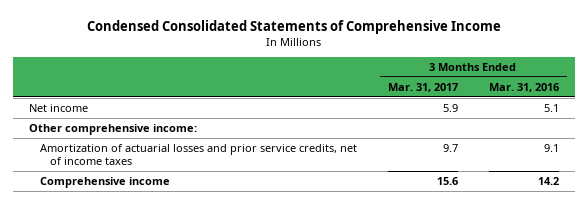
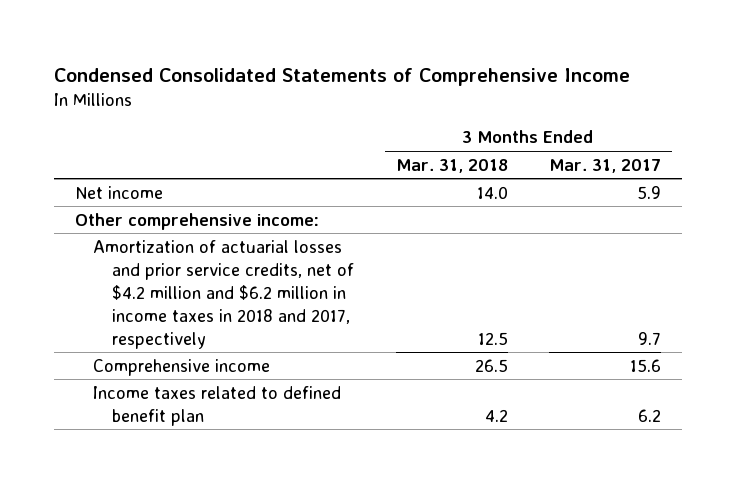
- | 3 Months Ended Mar. 31, 2017 | 3 Months Ended Mar. 31, 2016
+ | 3 Months Ended Mar. 31, 2018 | 3 Months Ended Mar. 31, 2017
- Amortization of actuarial losses and prior service credits, net of income taxes | 9.7 | 9.1
+ Amortization of actuarial losses and prior service credits, net of $4.2 million and $6.2 million in income taxes in 2018 and 2017, respectively | 12.5 | 9.7
+ Income taxes related to defined benefit plan | 4.2 | 6.2

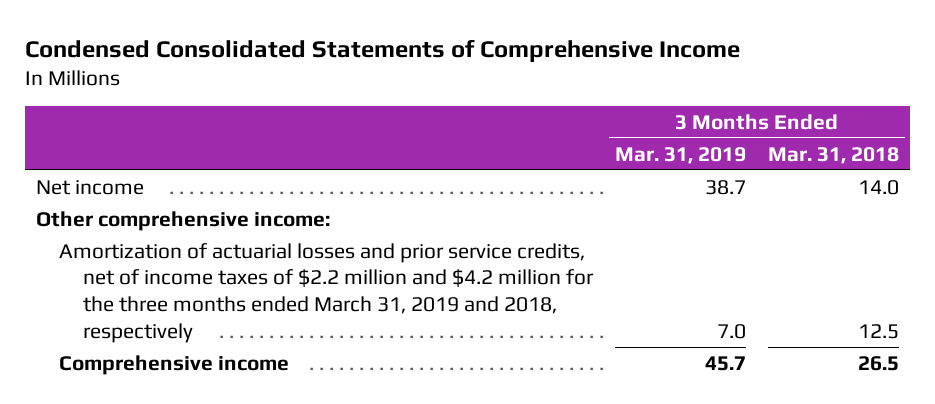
- | 3 Months Ended Mar. 31, 2018 | 3 Months Ended Mar. 31, 2017
+ | 3 Months Ended Mar. 31, 2019 | 3 Months Ended Mar. 31, 2018
- Amortization of actuarial losses and prior service credits, net of $4.2 million and $6.2 million in income taxes in 2018 and 2017, respectively | 12.5 | 9.7
+ Amortization of actuarial losses and prior service credits, net of income taxes of $2.2 million and $4.2 million for the three months ended March 31, 2019 and 2018, respectively | 7.0 | 12.5
- Income taxes related to defined benefit plan | 4.2 | 6.2

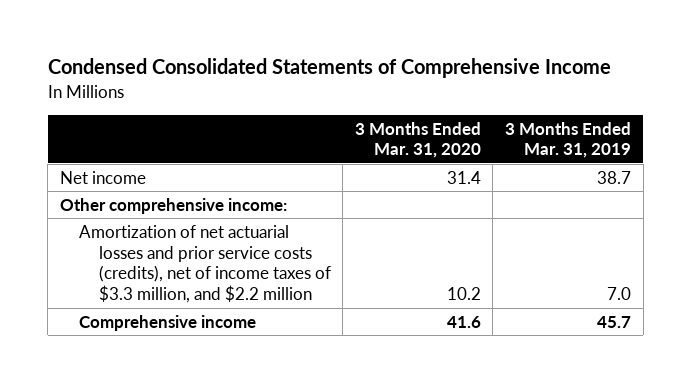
- | 3 Months Ended Mar. 31, 2019 | 3 Months Ended Mar. 31, 2018
+ | 3 Months Ended Mar. 31, 2020 | 3 Months Ended Mar. 31, 2019
- Amortization of actuarial losses and prior service credits, net of income taxes of $2.2 million and $4.2 million for the three months ended March 31, 2019 and 2018, respectively | 7.0 | 12.5
+ Amortization of net actuarial losses and prior service costs (credits), net of income taxes of $3.3 million, and $2.2 million | 10.2 | 7.0

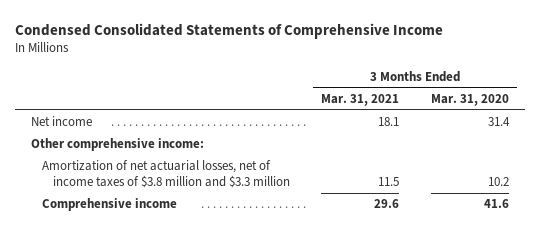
- | 3 Months Ended Mar. 31, 2020 | 3 Months Ended Mar. 31, 2019
+ | 3 Months Ended Mar. 31, 2021 | 3 Months Ended Mar. 31, 2020
- Amortization of net actuarial losses and prior service costs (credits), net of income taxes of $3.3 million, and $2.2 million | 10.2 | 7.0
+ Amortization of net actuarial losses, net of income taxes of $3.8 million and $3.3 million | 11.5 | 10.2

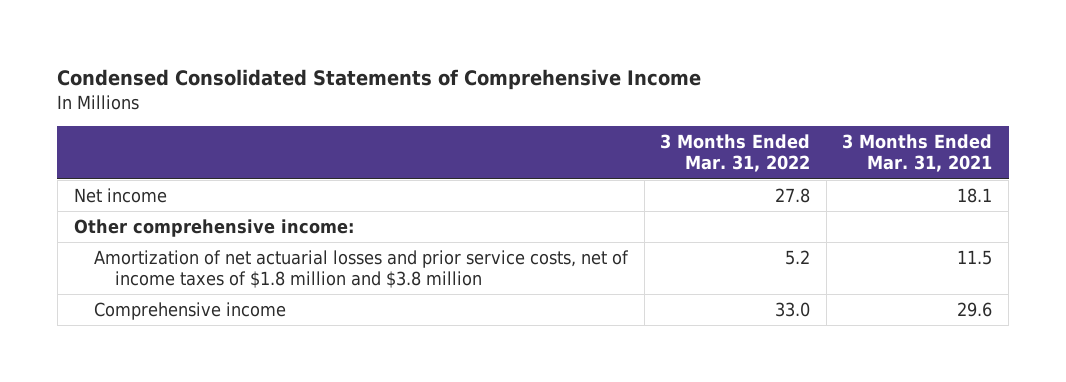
- | 3 Months Ended Mar. 31, 2021 | 3 Months Ended Mar. 31, 2020
+ | 3 Months Ended Mar. 31, 2022 | 3 Months Ended Mar. 31, 2021
- Amortization of net actuarial losses, net of income taxes of $3.8 million and $3.3 million | 11.5 | 10.2
+ Amortization of net actuarial losses and prior service costs, net of income taxes of $1.8 million and $3.8 million | 5.2 | 11.5

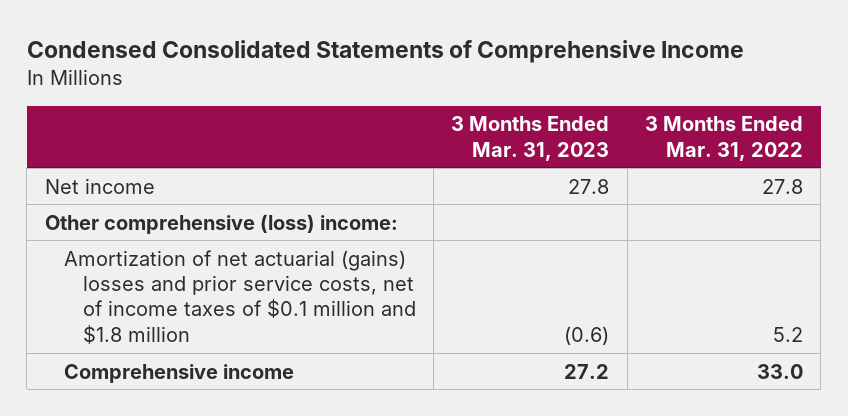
- | 3 Months Ended Mar. 31, 2022 | 3 Months Ended Mar. 31, 2021
+ | 3 Months Ended Mar. 31, 2023 | 3 Months Ended Mar. 31, 2022
- Other comprehensive income:
- Amortization of net actuarial losses and prior service costs, net of income taxes of $1.8 million and $3.8 million | 5.2 | 11.5
+ Other comprehensive (loss) income:
+ Amortization of net actuarial (gains) losses and prior service costs, net of income taxes of $0.1 million and $1.8 million | (0.6) | 5.2

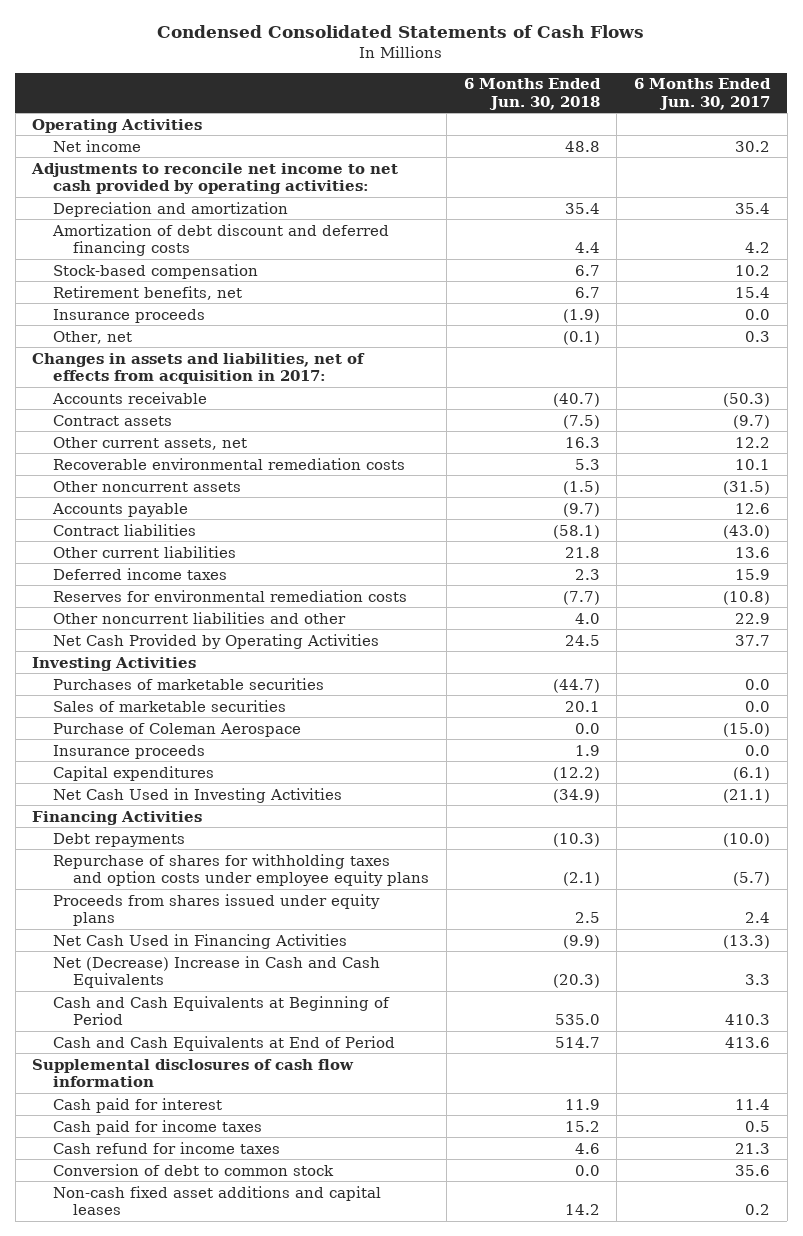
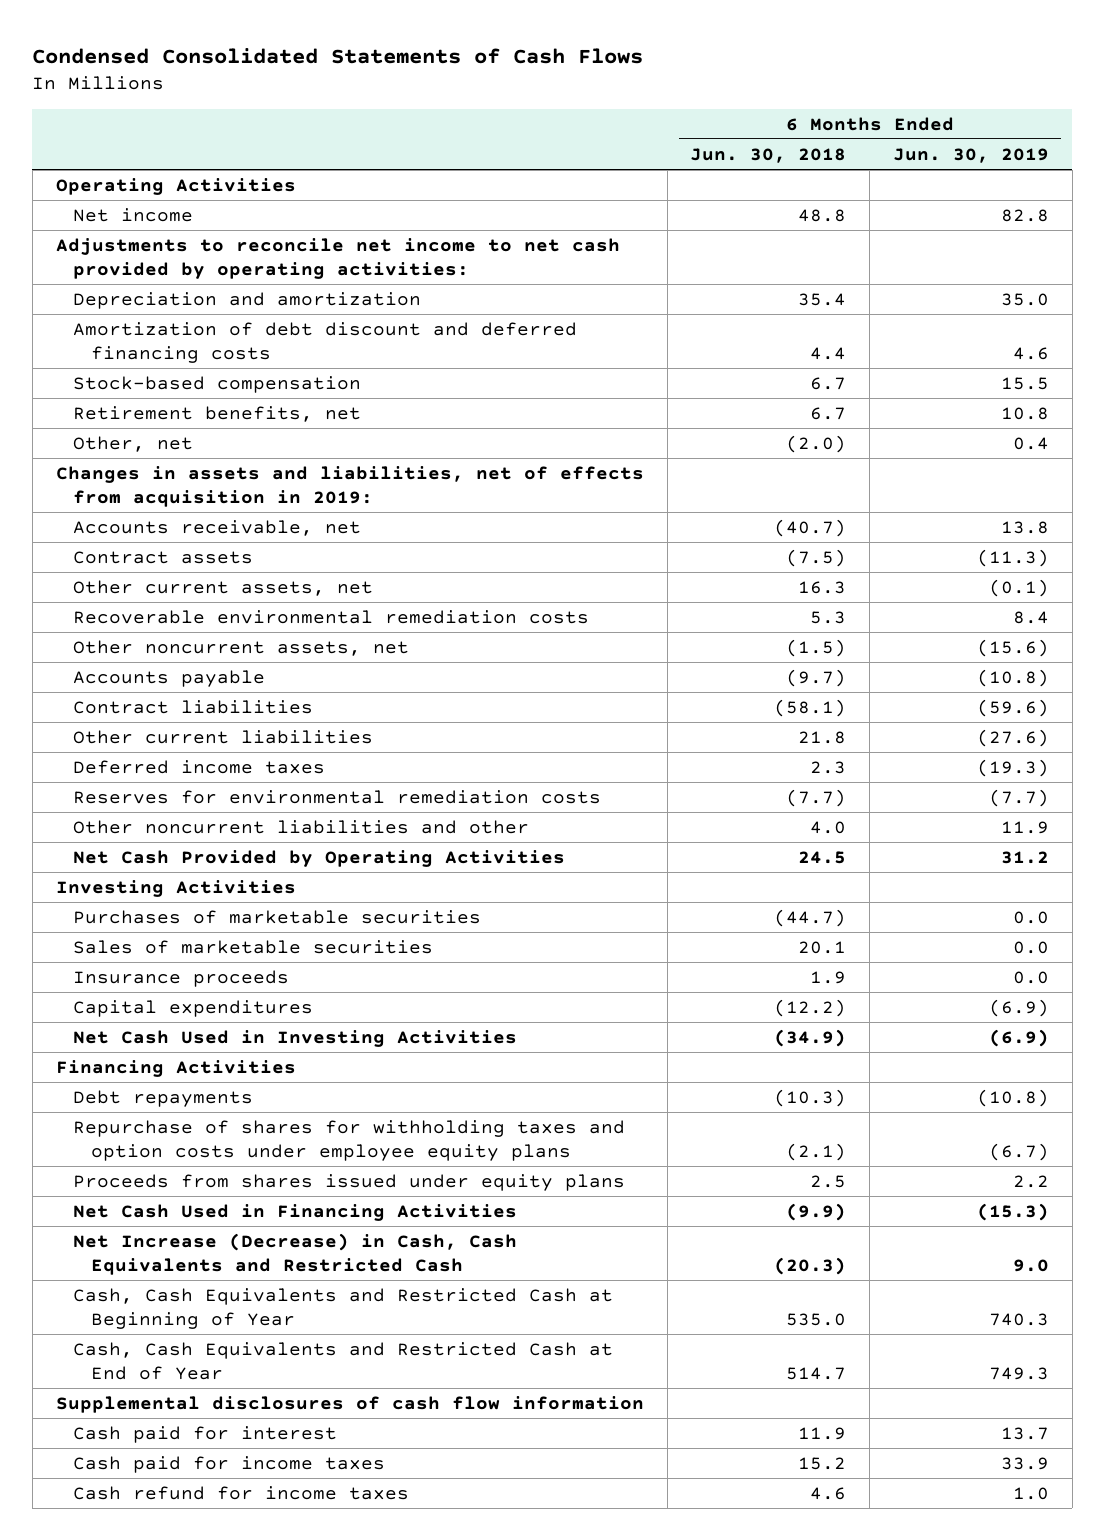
- | 6 Months Ended Jun. 30, 2018 | 6 Months Ended Jun. 30, 2017
+ | 6 Months Ended Jun. 30, 2018 | 6 Months Ended Jun. 30, 2019
- Insurance proceeds | (1.9) | 0.0
- Other, net | (0.1) | 0.3
- Changes in assets and liabilities, net of effects from acquisition in 2017:
- Accounts receivable | (40.7) | (50.3)
+ Other, net | (2.0) | 0.4
+ Changes in assets and liabilities, net of effects from acquisition in 2019:
+ Accounts receivable, net | (40.7) | 13.8
- Other noncurrent assets | (1.5) | (31.5)
+ Other noncurrent assets, net | (1.5) | (15.6)
- Purchase of Coleman Aerospace | 0.0 | (15.0)
- Net (Decrease) Increase in Cash and Cash Equivalents | (20.3) | 3.3
- Cash and Cash Equivalents at Beginning of Period | 535.0 | 410.3
- Cash and Cash Equivalents at End of Period | 514.7 | 413.6
+ Net Increase (Decrease) in Cash, Cash Equivalents and Restricted Cash | (20.3) | 9.0
+ Cash, Cash Equivalents and Restricted Cash at Beginning of Year | 535.0 | 740.3
+ Cash, Cash Equivalents and Restricted Cash at End of Year | 514.7 | 749.3
- Conversion of debt to common stock | 0.0 | 35.6
- Non-cash fixed asset additions and capital leases | 14.2 | 0.2

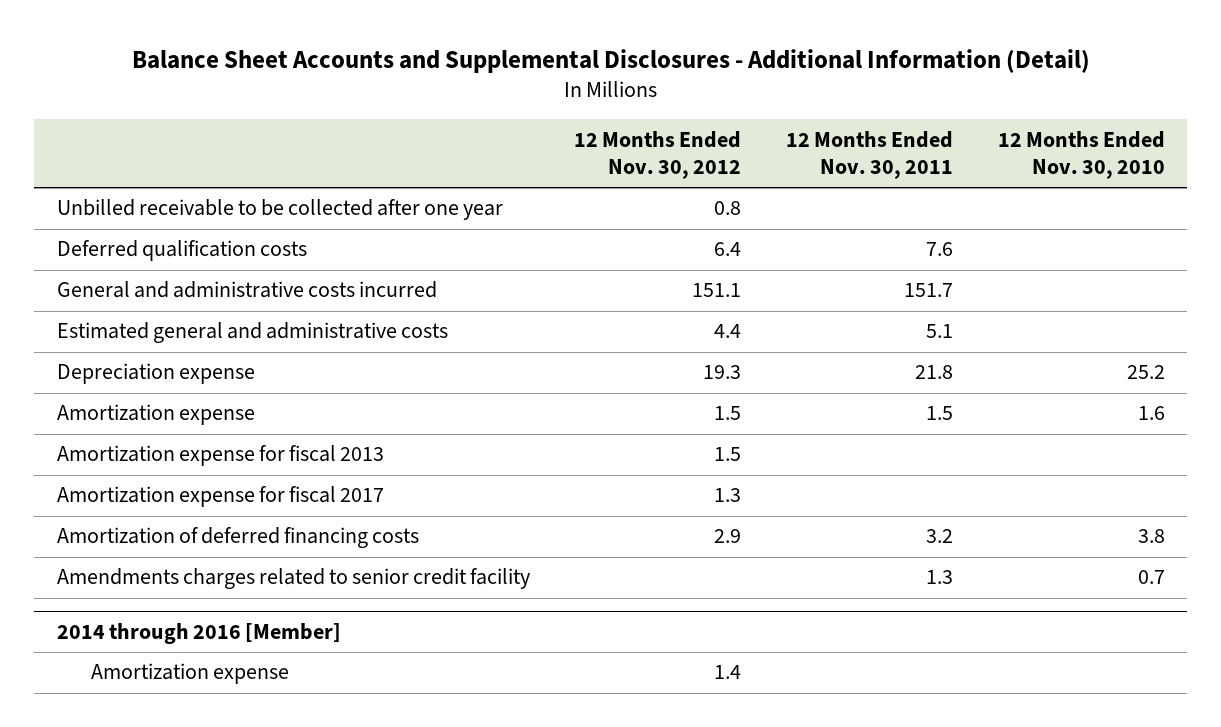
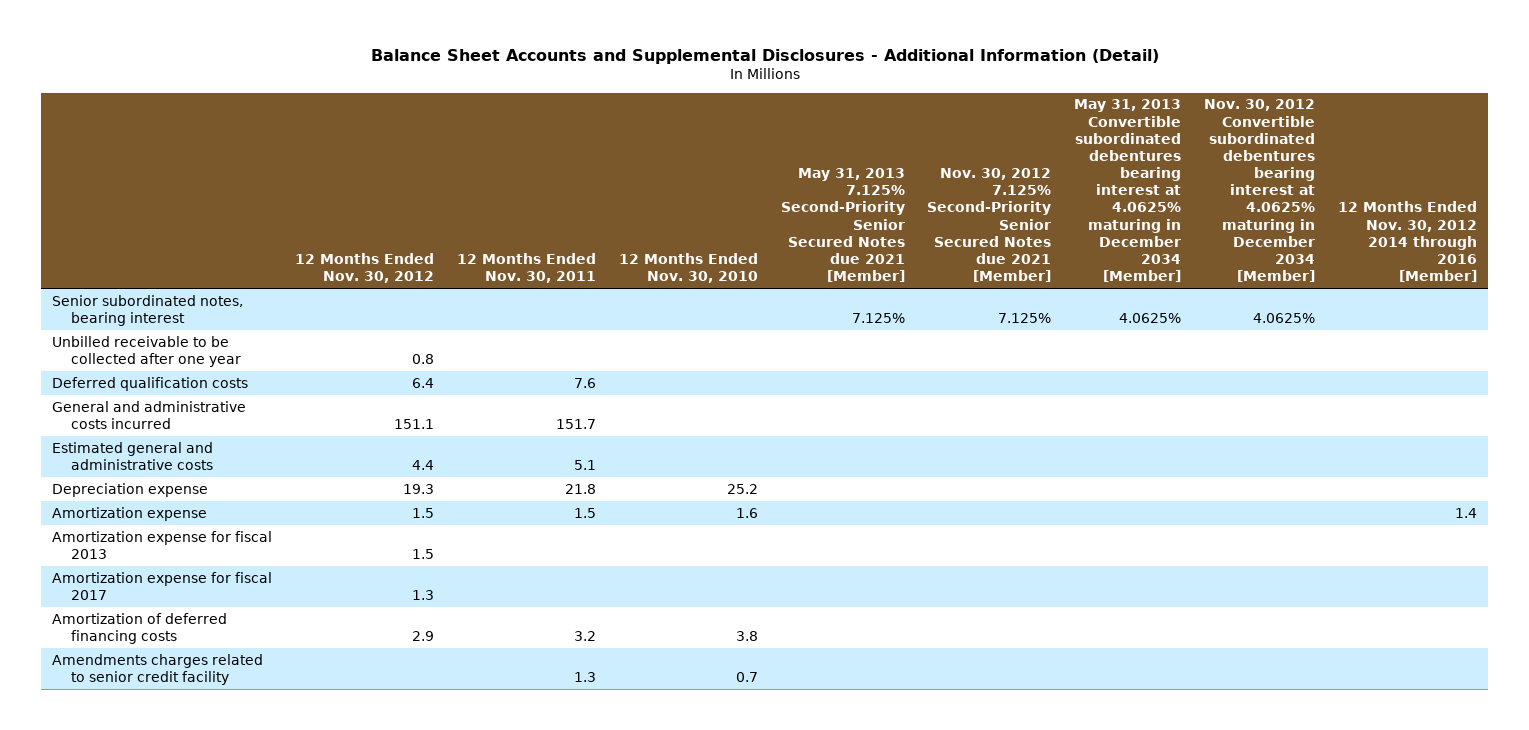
- | 12 Months Ended Nov. 30, 2012 | 12 Months Ended Nov. 30, 2011 | 12 Months Ended Nov. 30, 2010
+ | 12 Months Ended Nov. 30, 2012 | 12 Months Ended Nov. 30, 2011 | 12 Months Ended Nov. 30, 2010 | May 31, 2013 7.125% Second-Priority Senior Secured Notes due 2021 [Member] | Nov. 30, 2012 7.125% Second-Priority Senior Secured Notes due 2021 [Member] | May 31, 2013 Convertible subordinated debentures bearing interest at 4.0625% maturing in December 2034 [Member] | Nov. 30, 2012 Convertible subordinated debentures bearing interest at 4.0625% maturing in December 2034 [Member] | 12 Months Ended Nov. 30, 2012 2014 through 2016 [Member]
+ Senior subordinated notes, bearing interest | | | | 7.125% | 7.125% | 4.0625% | 4.0625% |
- 2014 through 2016 [Member]
- Amortization expense | 1.4 | |

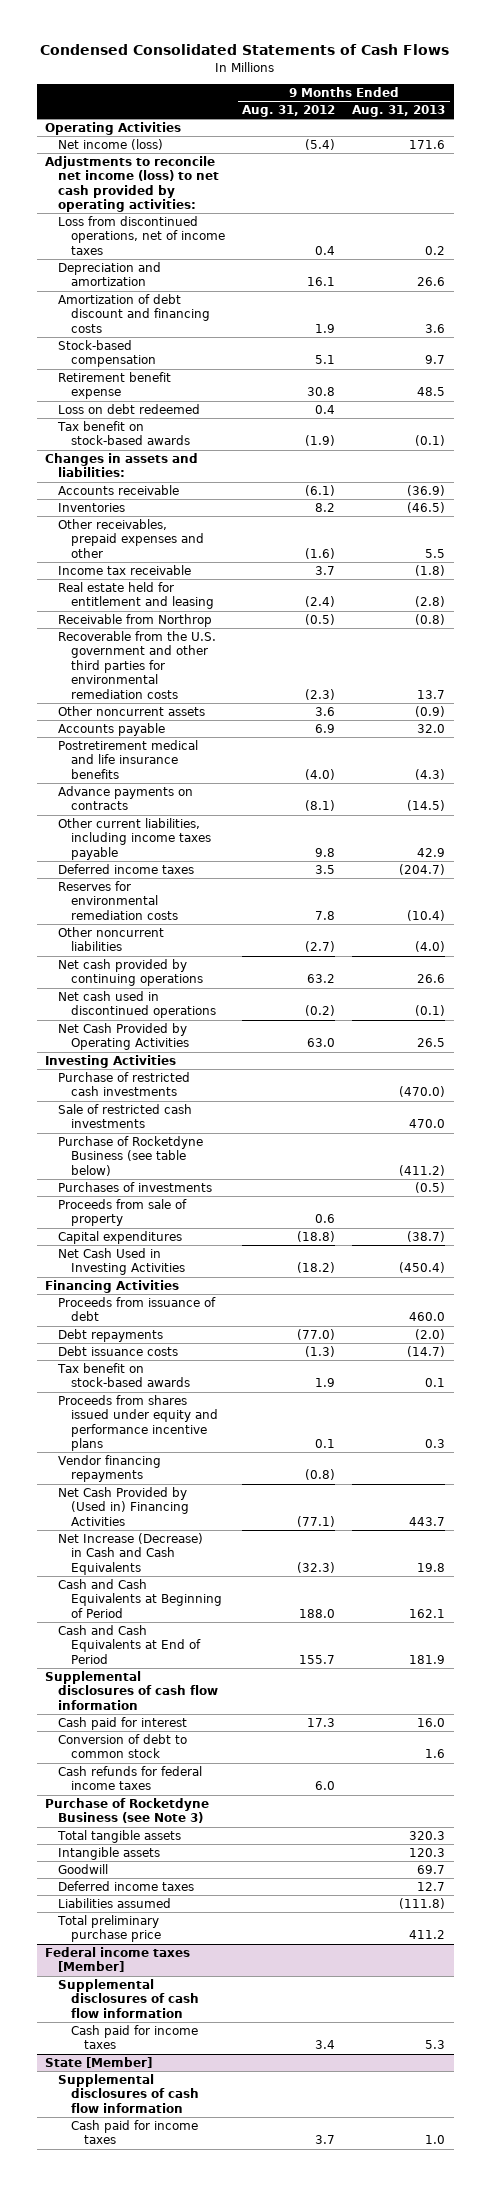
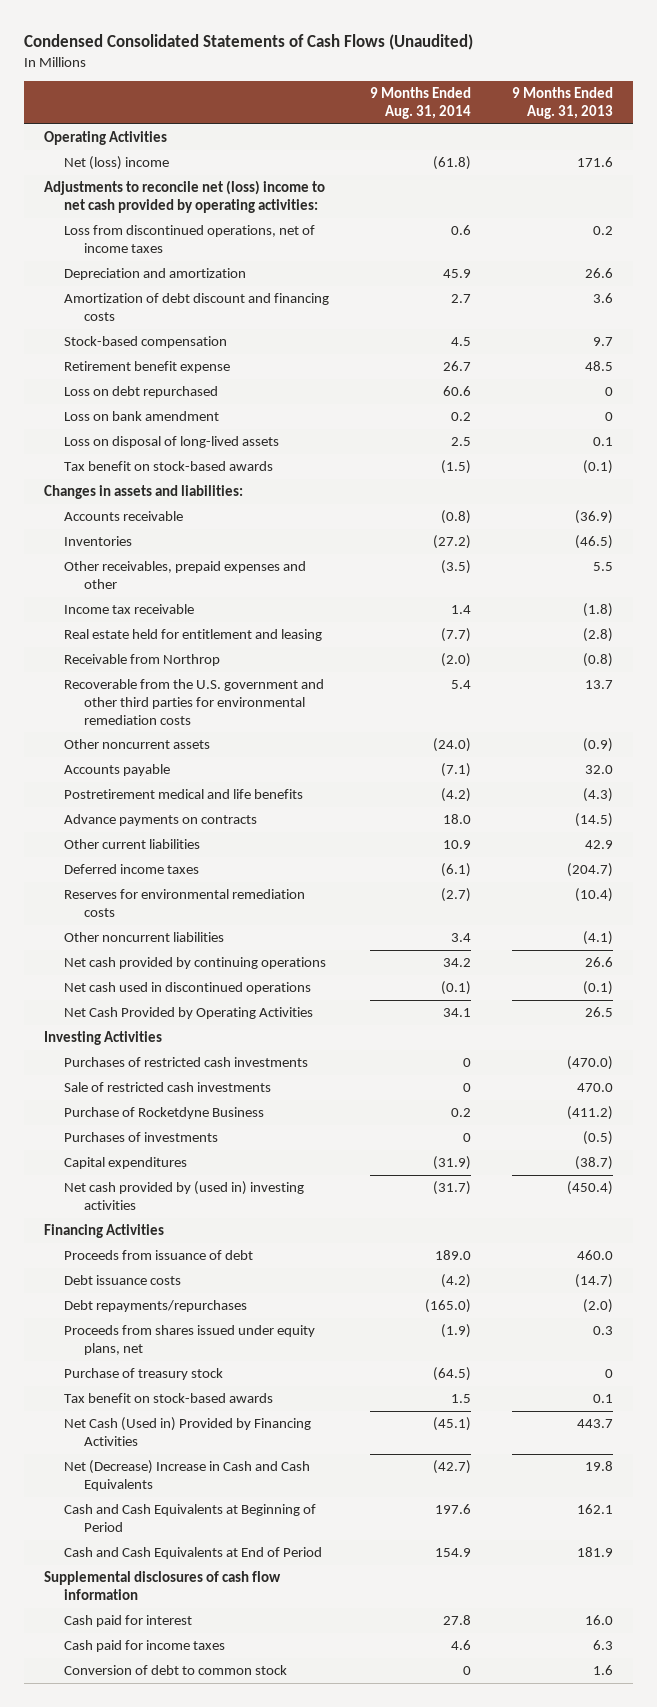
- Condensed Consolidated Statements of Cash Flows
+ Condensed Consolidated Statements of Cash Flows (Unaudited)
- | 9 Months Ended Aug. 31, 2012 | 9 Months Ended Aug. 31, 2013
+ | 9 Months Ended Aug. 31, 2014 | 9 Months Ended Aug. 31, 2013
- Net income (loss) | (5.4) | 171.6
- Adjustments to reconcile net income (loss) to net cash provided by operating activities:
+ Net (loss) income | (61.8) | 171.6
+ Adjustments to reconcile net (loss) income to net cash provided by operating activities:
- Loss on debt redeemed | 0.4 |
+ Loss on debt repurchased | 60.6 | 0
+ Loss on bank amendment | 0.2 | 0
+ Loss on disposal of long-lived assets | 2.5 | 0.1
- Postretirement medical and life insurance benefits | (4.0) | (4.3)
+ Postretirement medical and life benefits | (4.2) | (4.3)
- Other current liabilities, including income taxes payable | 9.8 | 42.9
+ Other current liabilities | 10.9 | 42.9
- Other noncurrent liabilities | (2.7) | (4.0)
+ Other noncurrent liabilities | 3.4 | (4.1)
- Purchase of restricted cash investments | | (470.0)
+ Purchases of restricted cash investments | 0 | (470.0)
- Purchase of Rocketdyne Business (see table below) | | (411.2)
+ Purchase of Rocketdyne Business | 0.2 | (411.2)
- Proceeds from sale of property | 0.6 |
- Net Cash Used in Investing Activities | (18.2) | (450.4)
+ Net cash provided by (used in) investing activities | (31.7) | (450.4)
- Debt repayments | (77.0) | (2.0)
+ Debt repayments/repurchases | (165.0) | (2.0)
+ Proceeds from shares issued under equity plans, net | (1.9) | 0.3
+ Purchase of treasury stock | (64.5) | 0
- Proceeds from shares issued under equity and performance incentive plans | 0.1 | 0.3
- Vendor financing repayments | (0.8) |
- Net Cash Provided by (Used in) Financing Activities | (77.1) | 443.7
- Net Increase (Decrease) in Cash and Cash Equivalents | (32.3) | 19.8
+ Net Cash (Used in) Provided by Financing Activities | (45.1) | 443.7
+ Net (Decrease) Increase in Cash and Cash Equivalents | (42.7) | 19.8
+ Cash paid for income taxes | 4.6 | 6.3
- Cash refunds for federal income taxes | 6.0 |
- Purchase of Rocketdyne Business (see Note 3)
- Total tangible assets | | 320.3
- Intangible assets | | 120.3
- Goodwill | | 69.7
- Deferred income taxes | | 12.7
- Liabilities assumed | | (111.8)
- Total preliminary purchase price | | 411.2
- Federal income taxes [Member]
- Supplemental disclosures of cash flow information
- Cash paid for income taxes | 3.4 | 5.3
- State [Member]
- Supplemental disclosures of cash flow information
- Cash paid for income taxes | 3.7 | 1.0

